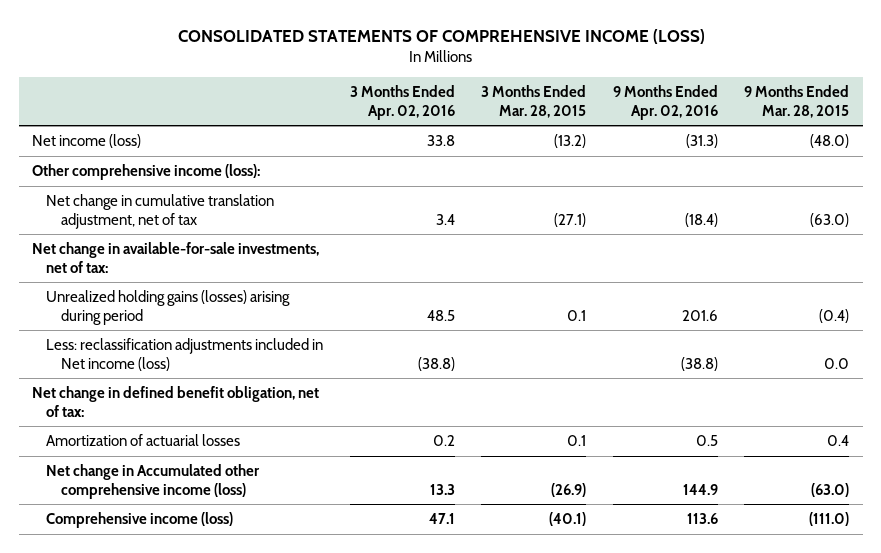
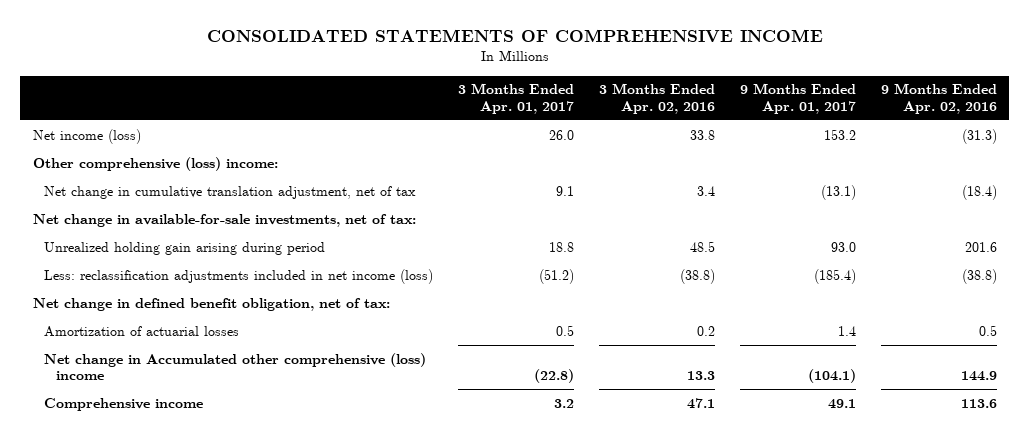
- CONSOLIDATED STATEMENTS OF COMPREHENSIVE INCOME (LOSS)
+ CONSOLIDATED STATEMENTS OF COMPREHENSIVE INCOME
- | 3 Months Ended Apr. 02, 2016 | 3 Months Ended Mar. 28, 2015 | 9 Months Ended Apr. 02, 2016 | 9 Months Ended Mar. 28, 2015
+ | 3 Months Ended Apr. 01, 2017 | 3 Months Ended Apr. 02, 2016 | 9 Months Ended Apr. 01, 2017 | 9 Months Ended Apr. 02, 2016
- Other comprehensive income (loss):
+ Other comprehensive (loss) income:
- Unrealized holding gains (losses) arising during period | 48.5 | 0.1 | 201.6 | (0.4)
- Less: reclassification adjustments included in Net income (loss) | (38.8) | | (38.8) | 0.0
+ Unrealized holding gain arising during period | 18.8 | 48.5 | 93.0 | 201.6
+ Less: reclassification adjustments included in net income (loss) | (51.2) | (38.8) | (185.4) | (38.8)
- Net change in Accumulated other comprehensive income (loss) | 13.3 | (26.9) | 144.9 | (63.0)
- Comprehensive income (loss) | 47.1 | (40.1) | 113.6 | (111.0)
+ Net change in Accumulated other comprehensive (loss) income | (22.8) | 13.3 | (104.1) | 144.9
+ Comprehensive income | 3.2 | 47.1 | 49.1 | 113.6

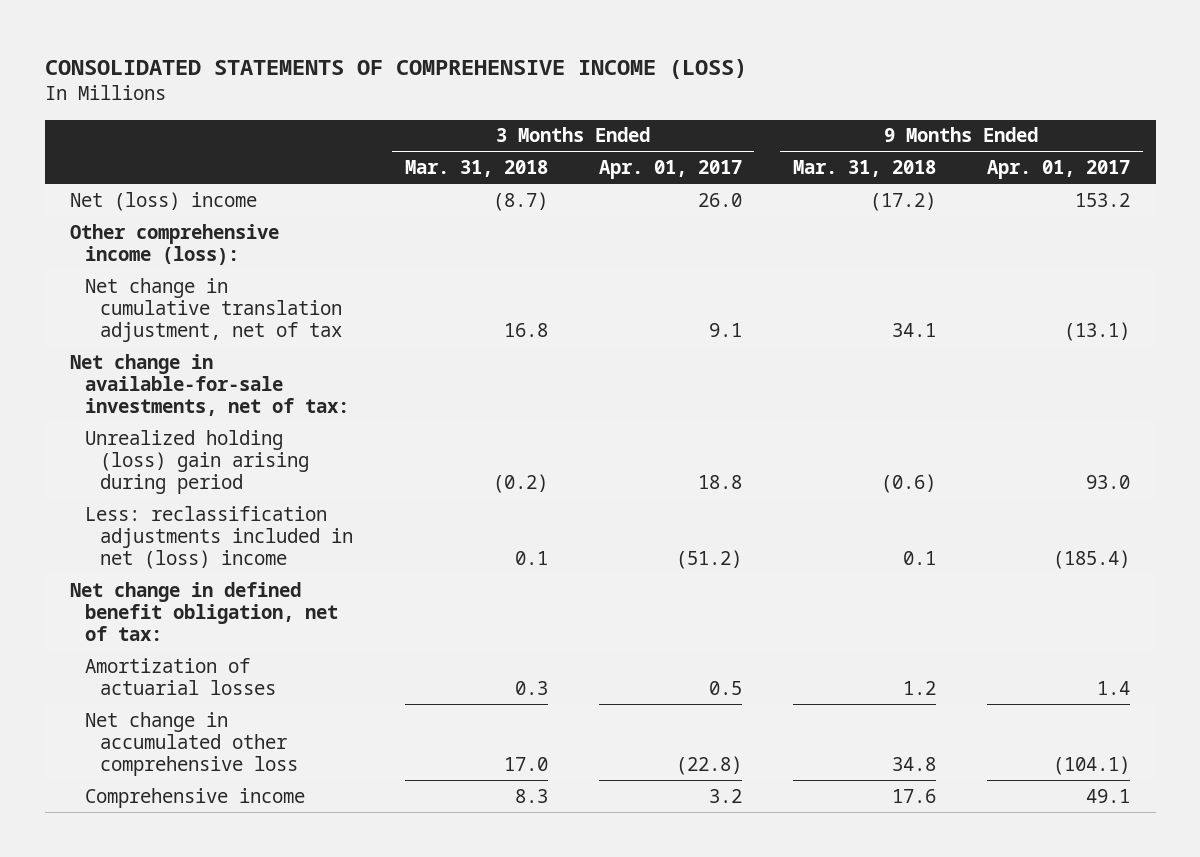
- CONSOLIDATED STATEMENTS OF COMPREHENSIVE INCOME
+ CONSOLIDATED STATEMENTS OF COMPREHENSIVE INCOME (LOSS)
- | 3 Months Ended Apr. 01, 2017 | 3 Months Ended Apr. 02, 2016 | 9 Months Ended Apr. 01, 2017 | 9 Months Ended Apr. 02, 2016
+ | 3 Months Ended Mar. 31, 2018 | 3 Months Ended Apr. 01, 2017 | 9 Months Ended Mar. 31, 2018 | 9 Months Ended Apr. 01, 2017
- Net income (loss) | 26.0 | 33.8 | 153.2 | (31.3)
- Other comprehensive (loss) income:
+ Net (loss) income | (8.7) | 26.0 | (17.2) | 153.2
+ Other comprehensive income (loss):
- Unrealized holding gain arising during period | 18.8 | 48.5 | 93.0 | 201.6
- Less: reclassification adjustments included in net income (loss) | (51.2) | (38.8) | (185.4) | (38.8)
+ Unrealized holding (loss) gain arising during period | (0.2) | 18.8 | (0.6) | 93.0
+ Less: reclassification adjustments included in net (loss) income | 0.1 | (51.2) | 0.1 | (185.4)
- Net change in Accumulated other comprehensive (loss) income | (22.8) | 13.3 | (104.1) | 144.9
+ Net change in accumulated other comprehensive loss | 17.0 | (22.8) | 34.8 | (104.1)

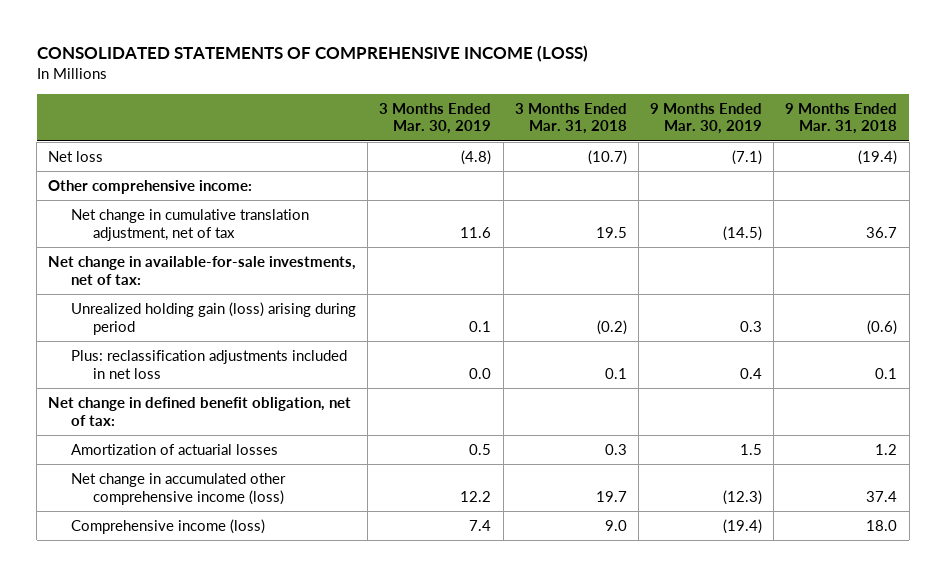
- | 3 Months Ended Mar. 31, 2018 | 3 Months Ended Apr. 01, 2017 | 9 Months Ended Mar. 31, 2018 | 9 Months Ended Apr. 01, 2017
+ | 3 Months Ended Mar. 30, 2019 | 3 Months Ended Mar. 31, 2018 | 9 Months Ended Mar. 30, 2019 | 9 Months Ended Mar. 31, 2018
- Net (loss) income | (8.7) | 26.0 | (17.2) | 153.2
- Other comprehensive income (loss):
- Net change in cumulative translation adjustment, net of tax | 16.8 | 9.1 | 34.1 | (13.1)
+ Net loss | (4.8) | (10.7) | (7.1) | (19.4)
+ Other comprehensive income:
+ Net change in cumulative translation adjustment, net of tax | 11.6 | 19.5 | (14.5) | 36.7
- Unrealized holding (loss) gain arising during period | (0.2) | 18.8 | (0.6) | 93.0
- Less: reclassification adjustments included in net (loss) income | 0.1 | (51.2) | 0.1 | (185.4)
+ Unrealized holding gain (loss) arising during period | 0.1 | (0.2) | 0.3 | (0.6)
+ Plus: reclassification adjustments included in net loss | 0.0 | 0.1 | 0.4 | 0.1
- Net change in accumulated other comprehensive loss | 17.0 | (22.8) | 34.8 | (104.1)
- Comprehensive income | 8.3 | 3.2 | 17.6 | 49.1
+ Net change in accumulated other comprehensive income (loss) | 12.2 | 19.7 | (12.3) | 37.4
+ Comprehensive income (loss) | 7.4 | 9.0 | (19.4) | 18.0

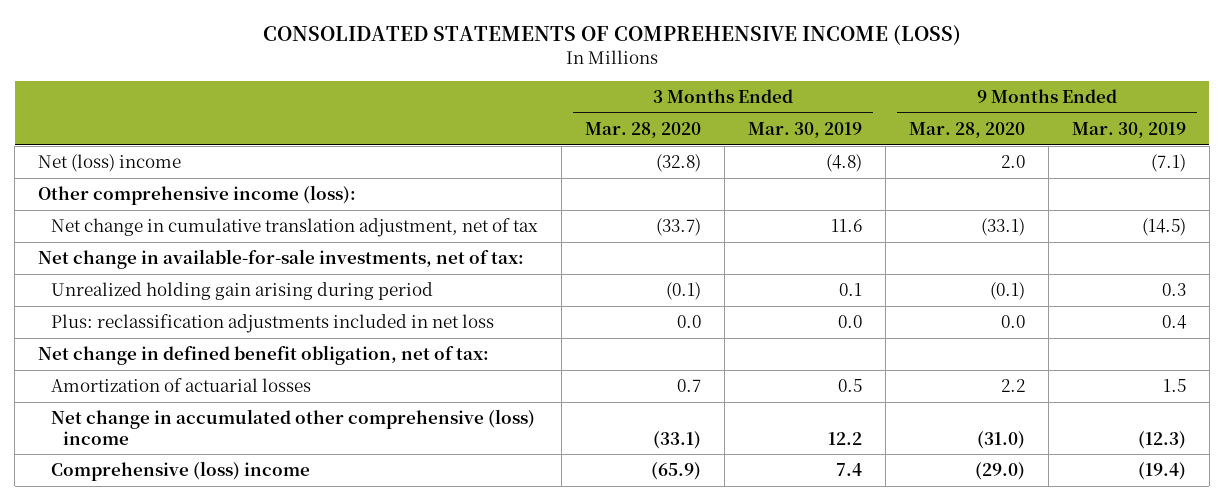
- | 3 Months Ended Mar. 30, 2019 | 3 Months Ended Mar. 31, 2018 | 9 Months Ended Mar. 30, 2019 | 9 Months Ended Mar. 31, 2018
+ | 3 Months Ended Mar. 28, 2020 | 3 Months Ended Mar. 30, 2019 | 9 Months Ended Mar. 28, 2020 | 9 Months Ended Mar. 30, 2019
- Net loss | (4.8) | (10.7) | (7.1) | (19.4)
- Other comprehensive income:
+ Net (loss) income | (32.8) | (4.8) | 2.0 | (7.1)
+ Other comprehensive income (loss):
- Unrealized holding gain (loss) arising during period | 0.1 | (0.2) | 0.3 | (0.6)
+ Unrealized holding gain arising during period | (0.1) | 0.1 | (0.1) | 0.3
- Net change in accumulated other comprehensive income (loss) | 12.2 | 19.7 | (12.3) | 37.4
- Comprehensive income (loss) | 7.4 | 9.0 | (19.4) | 18.0
+ Net change in accumulated other comprehensive (loss) income | (33.1) | 12.2 | (31.0) | (12.3)
+ Comprehensive (loss) income | (65.9) | 7.4 | (29.0) | (19.4)

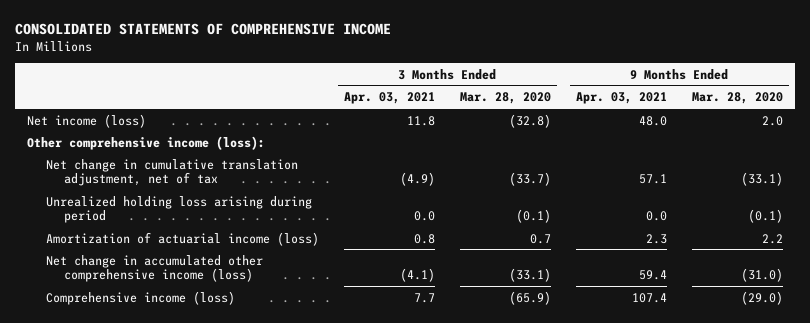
- CONSOLIDATED STATEMENTS OF COMPREHENSIVE INCOME (LOSS)
+ CONSOLIDATED STATEMENTS OF COMPREHENSIVE INCOME
- | 3 Months Ended Mar. 28, 2020 | 3 Months Ended Mar. 30, 2019 | 9 Months Ended Mar. 28, 2020 | 9 Months Ended Mar. 30, 2019
+ | 3 Months Ended Apr. 03, 2021 | 3 Months Ended Mar. 28, 2020 | 9 Months Ended Apr. 03, 2021 | 9 Months Ended Mar. 28, 2020
- Net (loss) income | (32.8) | (4.8) | 2.0 | (7.1)
+ Net income (loss) | 11.8 | (32.8) | 48.0 | 2.0
- Net change in available-for-sale investments, net of tax:
- Unrealized holding gain arising during period | (0.1) | 0.1 | (0.1) | 0.3
- Plus: reclassification adjustments included in net loss | 0.0 | 0.0 | 0.0 | 0.4
- Net change in defined benefit obligation, net of tax:
- Amortization of actuarial losses | 0.7 | 0.5 | 2.2 | 1.5
- Net change in accumulated other comprehensive (loss) income | (33.1) | 12.2 | (31.0) | (12.3)
- Comprehensive (loss) income | (65.9) | 7.4 | (29.0) | (19.4)
+ Unrealized holding loss arising during period | 0.0 | (0.1) | 0.0 | (0.1)
+ Amortization of actuarial income (loss) | 0.8 | 0.7 | 2.3 | 2.2
+ Net change in accumulated other comprehensive income (loss) | (4.1) | (33.1) | 59.4 | (31.0)
+ Comprehensive income (loss) | 7.7 | (65.9) | 107.4 | (29.0)

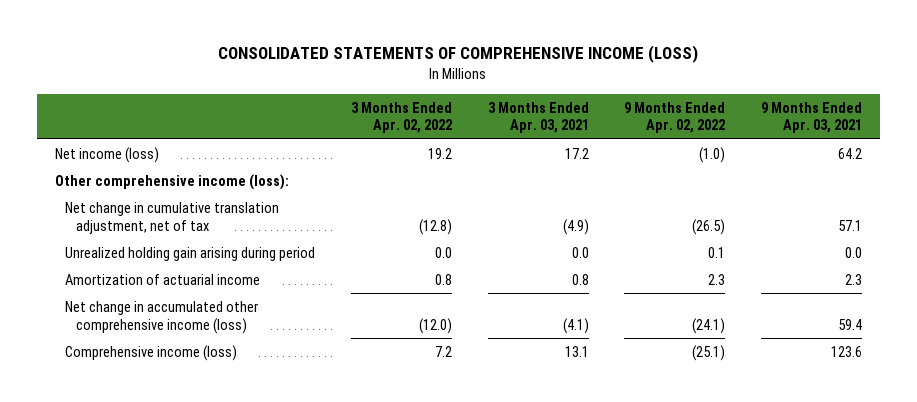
- CONSOLIDATED STATEMENTS OF COMPREHENSIVE INCOME
+ CONSOLIDATED STATEMENTS OF COMPREHENSIVE INCOME (LOSS)
- | 3 Months Ended Apr. 03, 2021 | 3 Months Ended Mar. 28, 2020 | 9 Months Ended Apr. 03, 2021 | 9 Months Ended Mar. 28, 2020
+ | 3 Months Ended Apr. 02, 2022 | 3 Months Ended Apr. 03, 2021 | 9 Months Ended Apr. 02, 2022 | 9 Months Ended Apr. 03, 2021
- Net income (loss) | 11.8 | (32.8) | 48.0 | 2.0
+ Net income (loss) | 19.2 | 17.2 | (1.0) | 64.2
- Unrealized holding loss arising during period | 0.0 | (0.1) | 0.0 | (0.1)
- Amortization of actuarial income (loss) | 0.8 | 0.7 | 2.3 | 2.2
+ Unrealized holding gain arising during period | 0.0 | 0.0 | 0.1 | 0.0
+ Amortization of actuarial income | 0.8 | 0.8 | 2.3 | 2.3
- Comprehensive income (loss) | 7.7 | (65.9) | 107.4 | (29.0)
+ Comprehensive income (loss) | 7.2 | 13.1 | (25.1) | 123.6

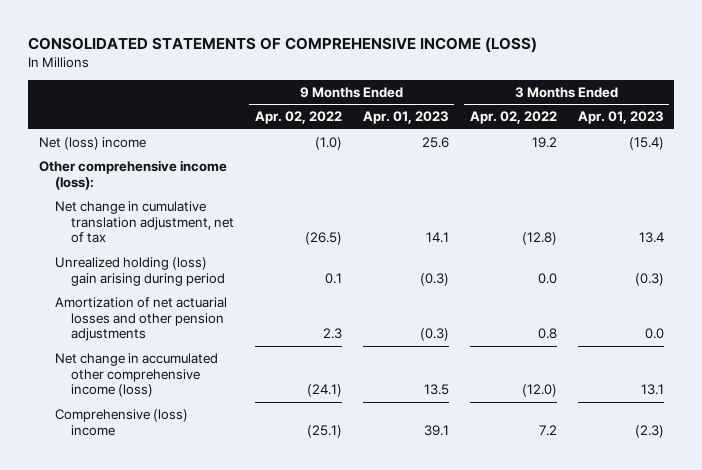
- | 3 Months Ended Apr. 02, 2022 | 3 Months Ended Apr. 03, 2021 | 9 Months Ended Apr. 02, 2022 | 9 Months Ended Apr. 03, 2021
+ | 9 Months Ended Apr. 02, 2022 | 9 Months Ended Apr. 01, 2023 | 3 Months Ended Apr. 02, 2022 | 3 Months Ended Apr. 01, 2023
- Net income (loss) | 19.2 | 17.2 | (1.0) | 64.2
+ Net (loss) income | (1.0) | 25.6 | 19.2 | (15.4)
- Unrealized holding gain arising during period | 0.0 | 0.0 | 0.1 | 0.0
- Amortization of actuarial income | 0.8 | 0.8 | 2.3 | 2.3
+ Unrealized holding (loss) gain arising during period | 0.1 | (0.3) | 0.0 | (0.3)
+ Amortization of net actuarial losses and other pension adjustments | 2.3 | (0.3) | 0.8 | 0.0
- Comprehensive income (loss) | 7.2 | 13.1 | (25.1) | 123.6
+ Comprehensive (loss) income | (25.1) | 39.1 | 7.2 | (2.3)

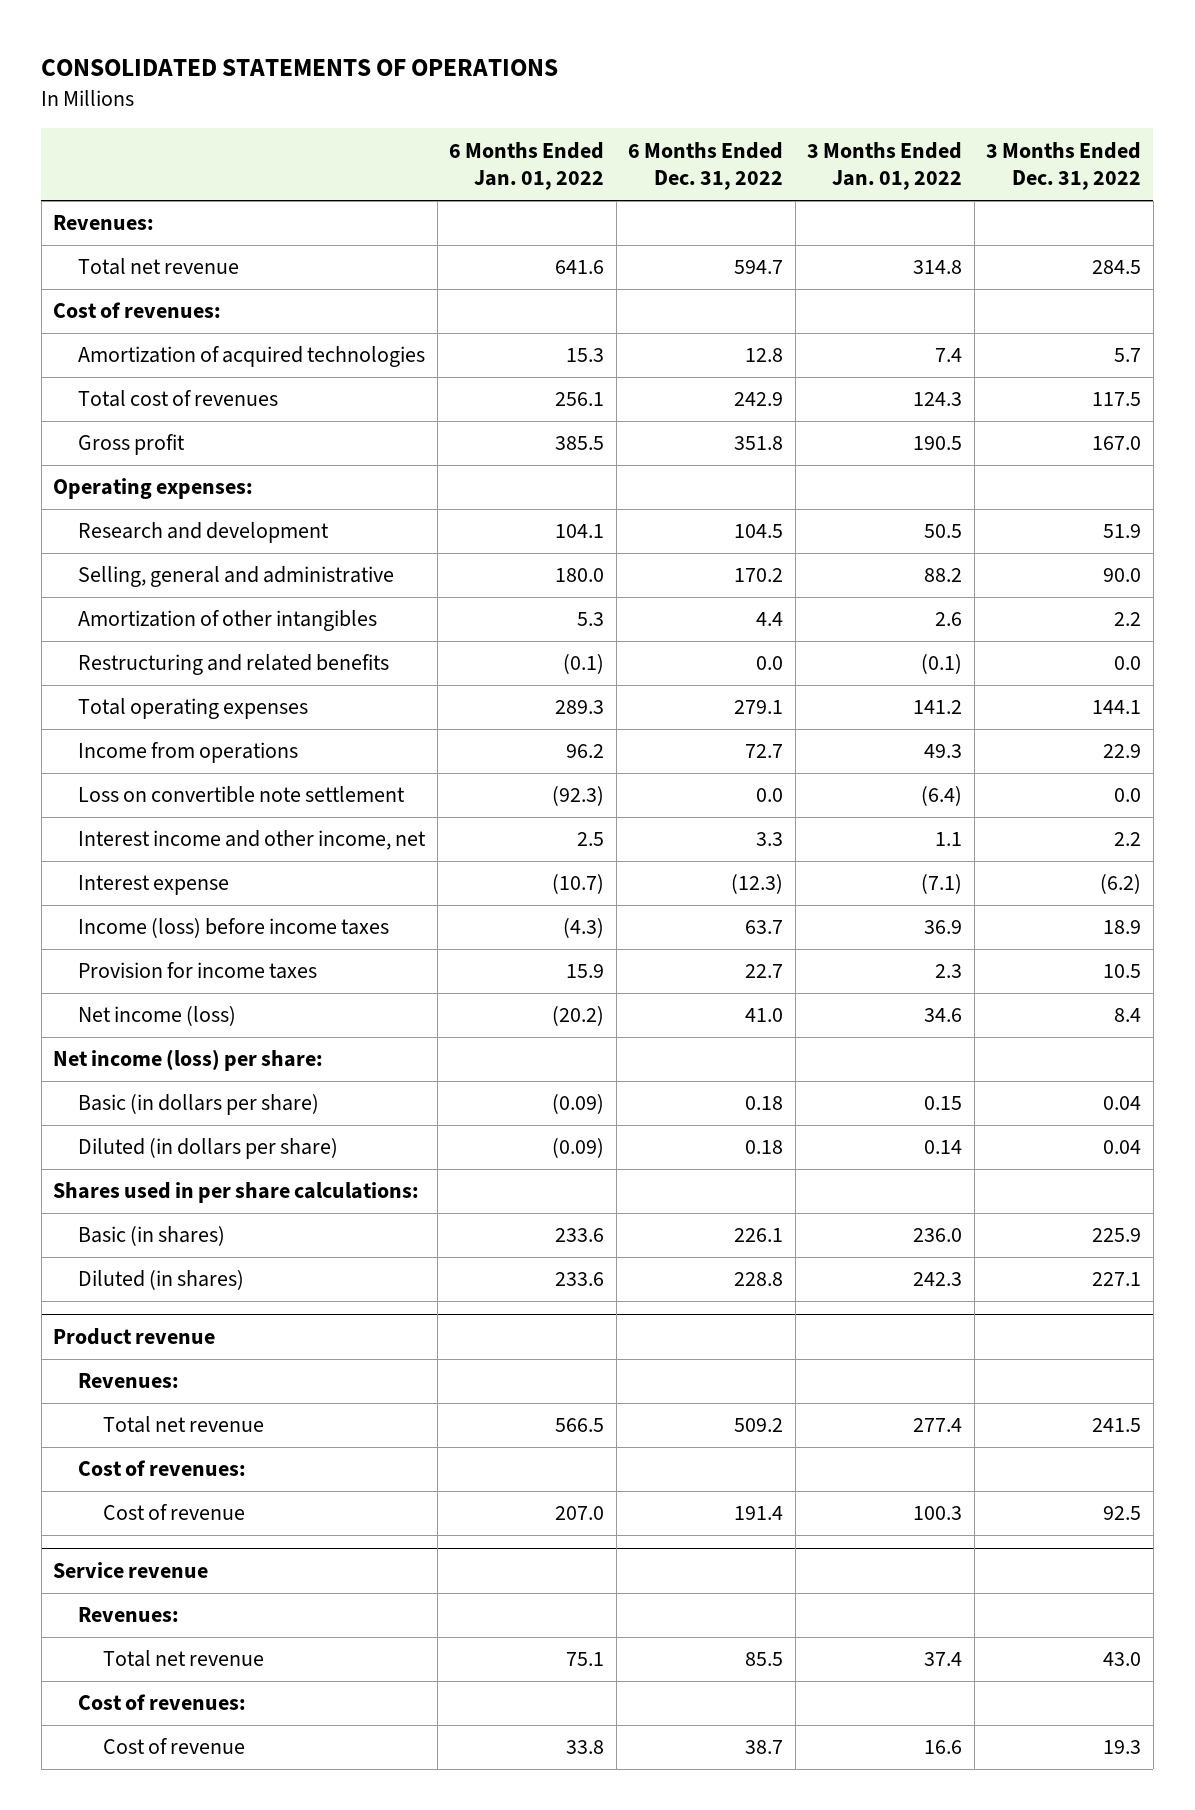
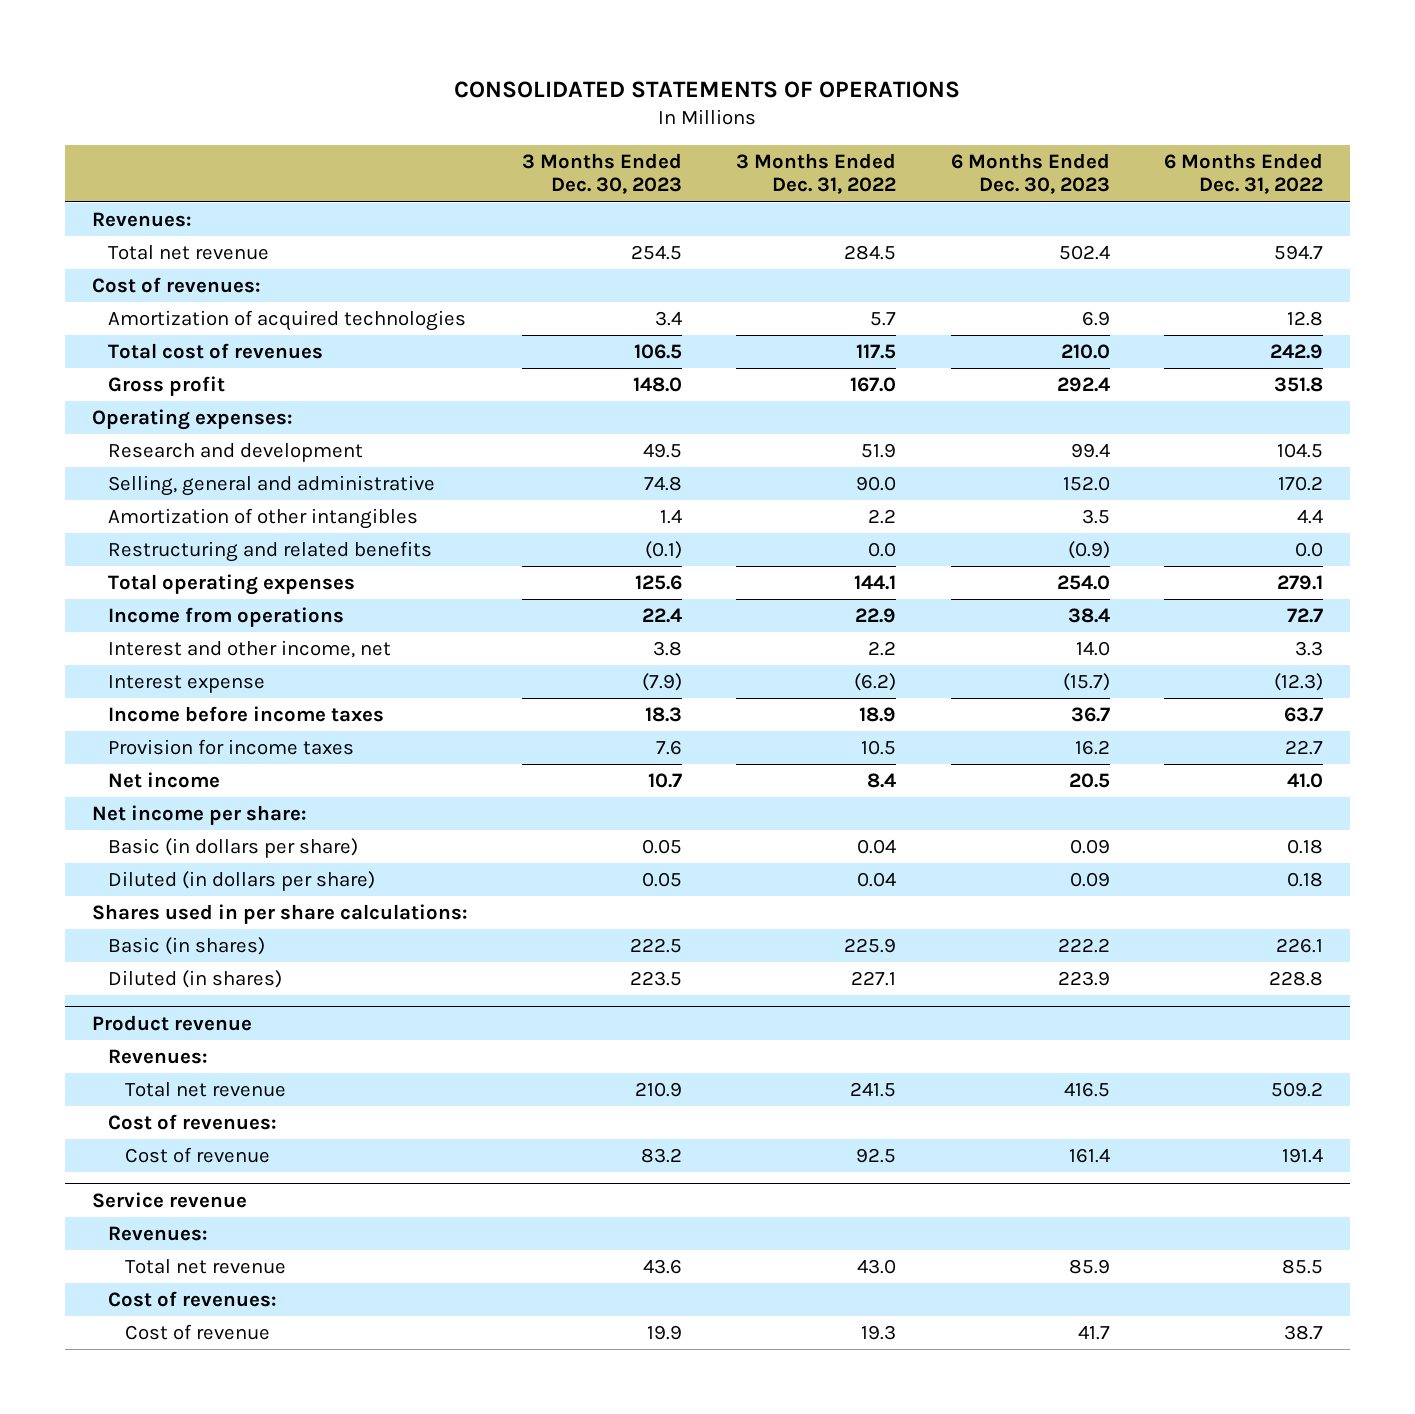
- | 6 Months Ended Jan. 01, 2022 | 6 Months Ended Dec. 31, 2022 | 3 Months Ended Jan. 01, 2022 | 3 Months Ended Dec. 31, 2022
+ | 3 Months Ended Dec. 30, 2023 | 3 Months Ended Dec. 31, 2022 | 6 Months Ended Dec. 30, 2023 | 6 Months Ended Dec. 31, 2022
- Loss on convertible note settlement | (92.3) | 0.0 | (6.4) | 0.0
- Interest income and other income, net | 2.5 | 3.3 | 1.1 | 2.2
+ Interest and other income, net | 3.8 | 2.2 | 14.0 | 3.3
- Income (loss) before income taxes | (4.3) | 63.7 | 36.9 | 18.9
+ Income before income taxes | 18.3 | 18.9 | 36.7 | 63.7
- Net income (loss) | (20.2) | 41.0 | 34.6 | 8.4
- Net income (loss) per share:
+ Net income | 10.7 | 8.4 | 20.5 | 41.0
+ Net income per share:

